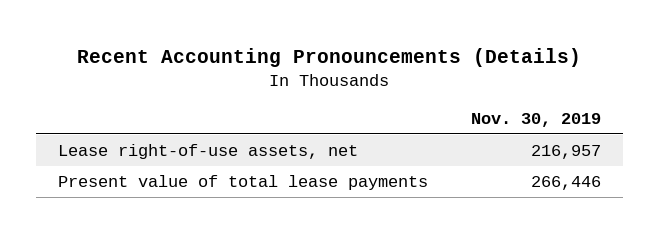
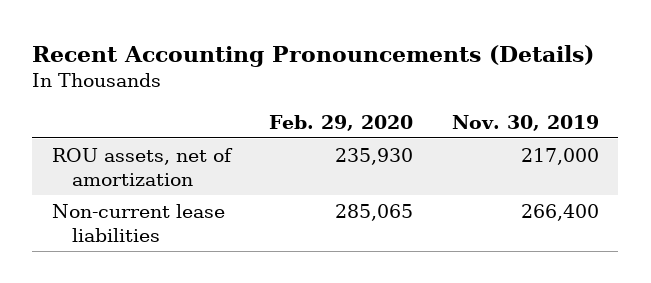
- | Nov. 30, 2019
+ | Feb. 29, 2020 | Nov. 30, 2019
- Lease right-of-use assets, net | 216,957
- Present value of total lease payments | 266,446
+ ROU assets, net of amortization | 235,930 | 217,000
+ Non-current lease liabilities | 285,065 | 266,400

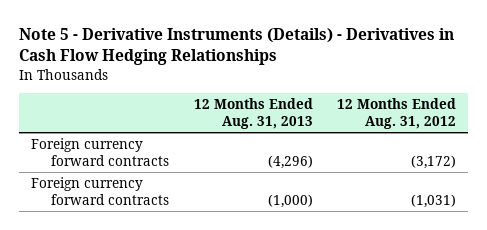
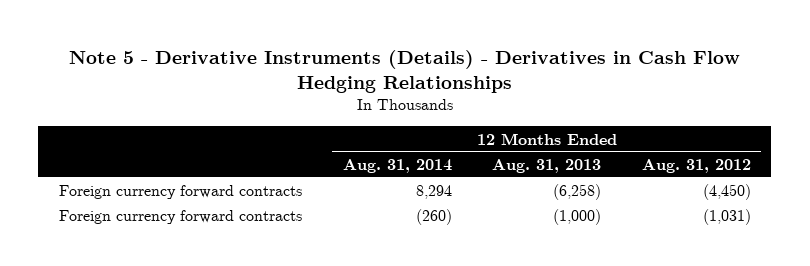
- | 12 Months Ended Aug. 31, 2013 | 12 Months Ended Aug. 31, 2012
+ | 12 Months Ended Aug. 31, 2014 | 12 Months Ended Aug. 31, 2013 | 12 Months Ended Aug. 31, 2012
- Foreign currency forward contracts | (4,296) | (3,172)
+ Foreign currency forward contracts | 8,294 | (6,258) | (4,450)

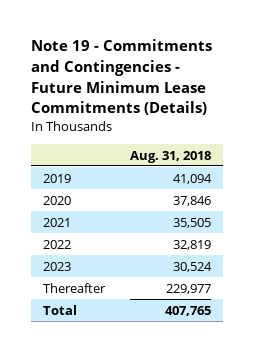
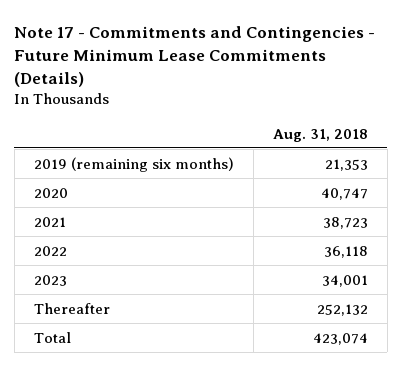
- Note 19 - Commitments and Contingencies - Future Minimum Lease Commitments (Details)
+ Note 17 - Commitments and Contingencies - Future Minimum Lease Commitments (Details)
- 2019 | 41,094
- 2020 | 37,846
- 2021 | 35,505
- 2022 | 32,819
- 2023 | 30,524
- Thereafter | 229,977
- Total | 407,765
+ 2019 (remaining six months) | 21,353
+ 2020 | 40,747
+ 2021 | 38,723
+ 2022 | 36,118
+ 2023 | 34,001
+ Thereafter | 252,132
+ Total | 423,074

